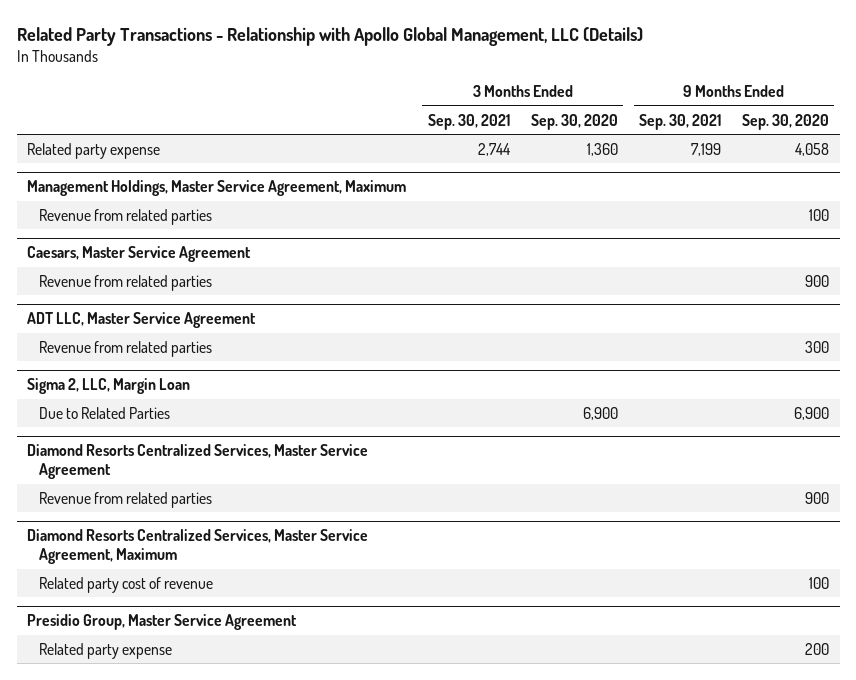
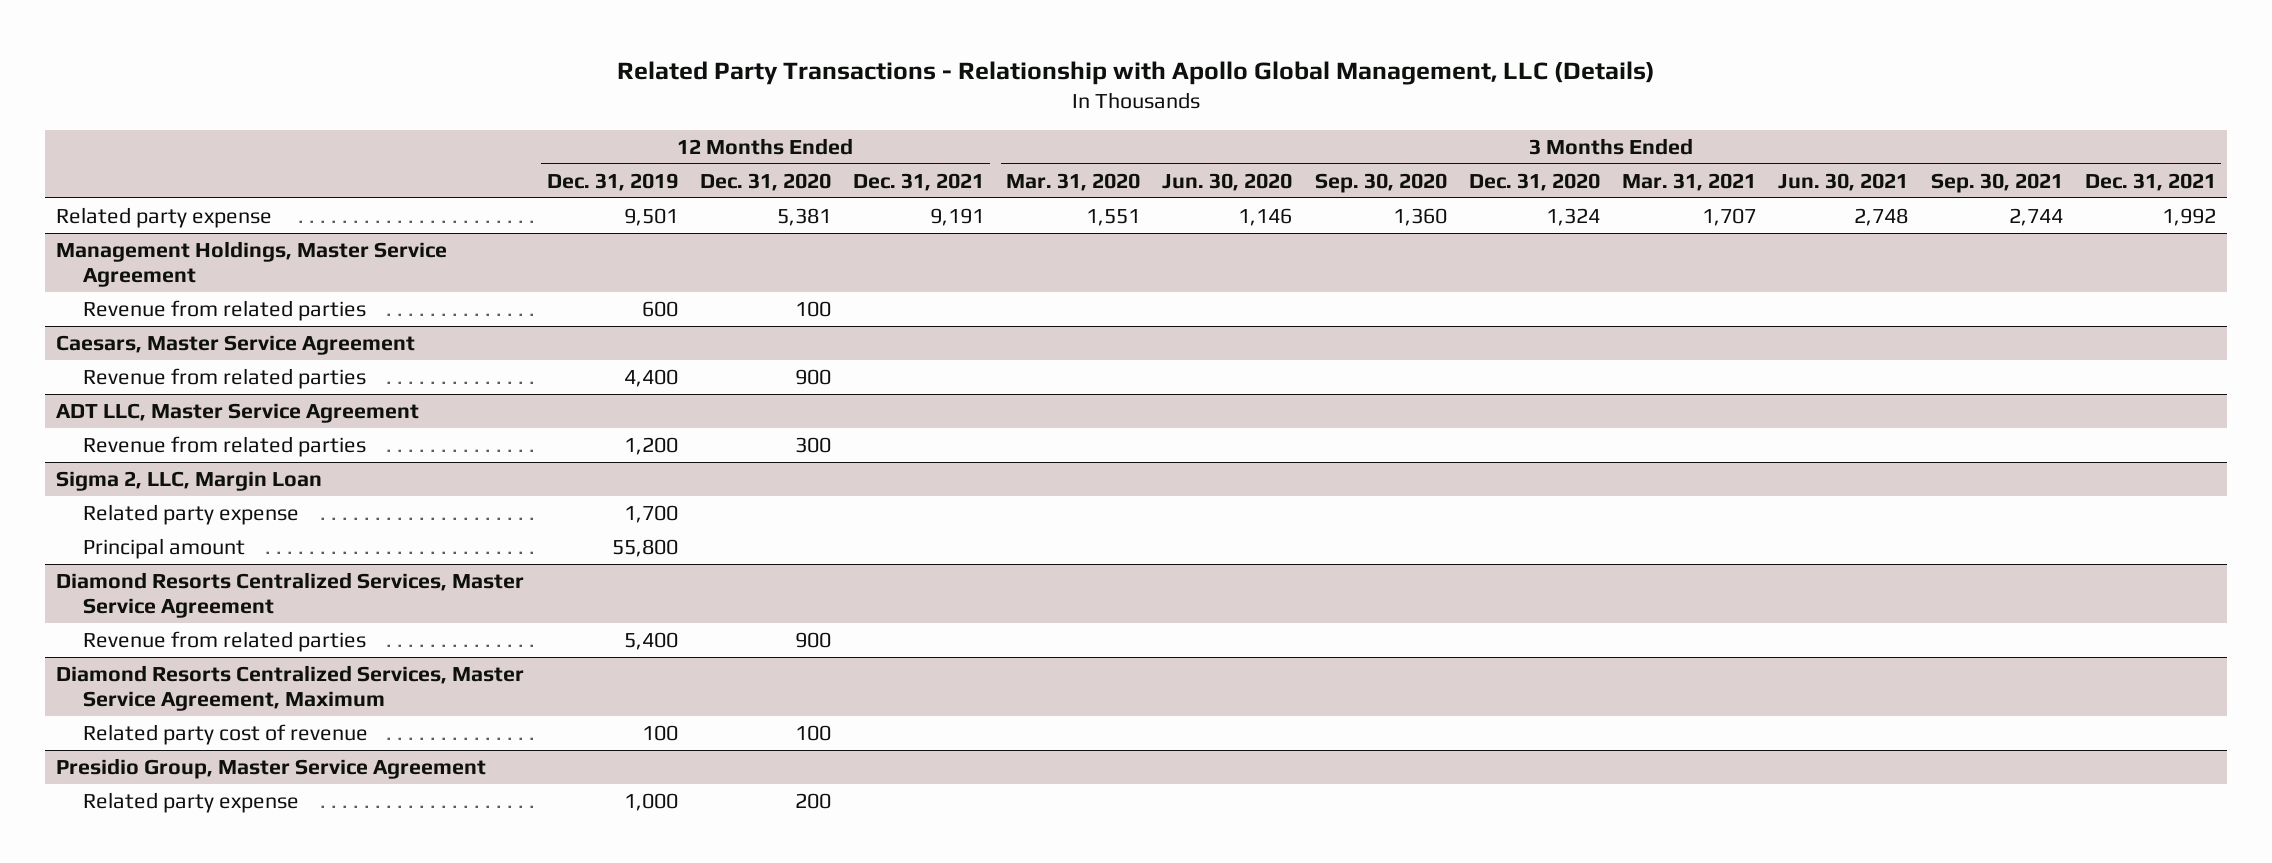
- | 3 Months Ended Sep. 30, 2021 | 3 Months Ended Sep. 30, 2020 | 9 Months Ended Sep. 30, 2021 | 9 Months Ended Sep. 30, 2020
+ | 12 Months Ended Dec. 31, 2019 | 12 Months Ended Dec. 31, 2020 | 12 Months Ended Dec. 31, 2021 | 3 Months Ended Mar. 31, 2020 | 3 Months Ended Jun. 30, 2020 | 3 Months Ended Sep. 30, 2020 | 3 Months Ended Dec. 31, 2020 | 3 Months Ended Mar. 31, 2021 | 3 Months Ended Jun. 30, 2021 | 3 Months Ended Sep. 30, 2021 | 3 Months Ended Dec. 31, 2021
- Management Holdings, Master Service Agreement, Maximum
+ Management Holdings, Master Service Agreement
@ Sigma 2, LLC, Margin Loan
- Due to Related Parties | | 6,900 | | 6,900
+ Related party expense | 1,700 | | | | | | | | | |
+ Principal amount | 55,800 | | | | | | | | | |

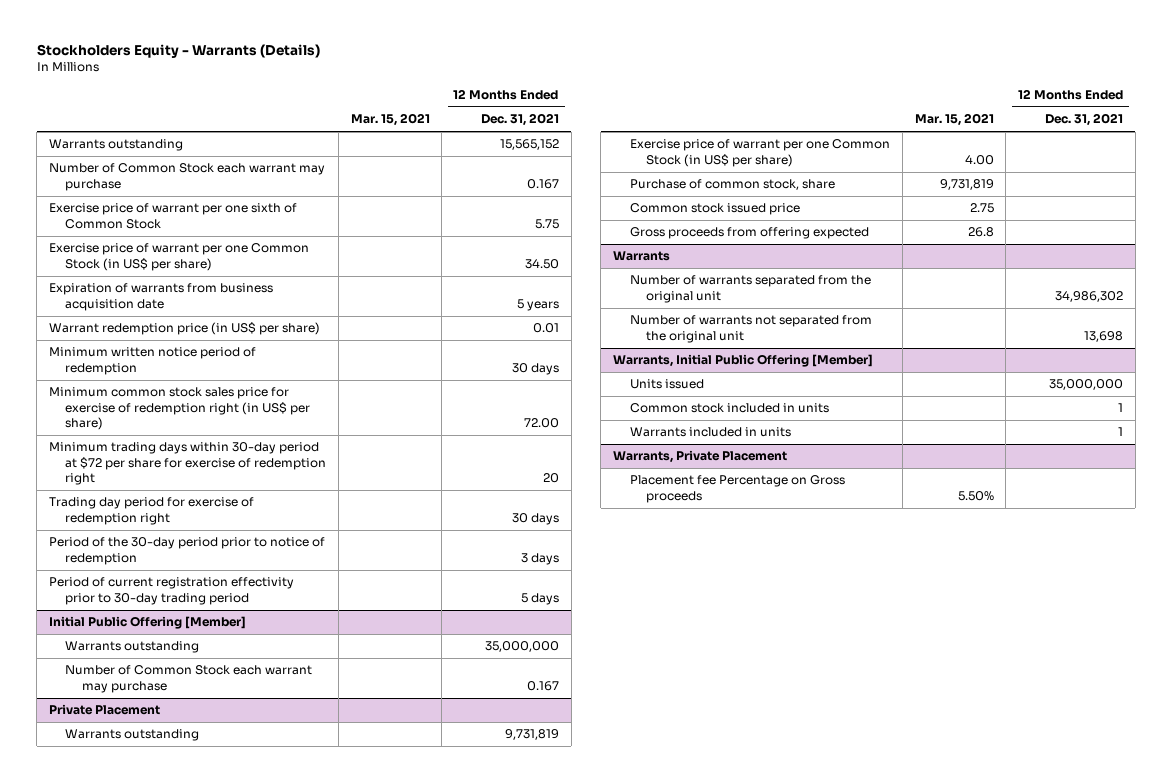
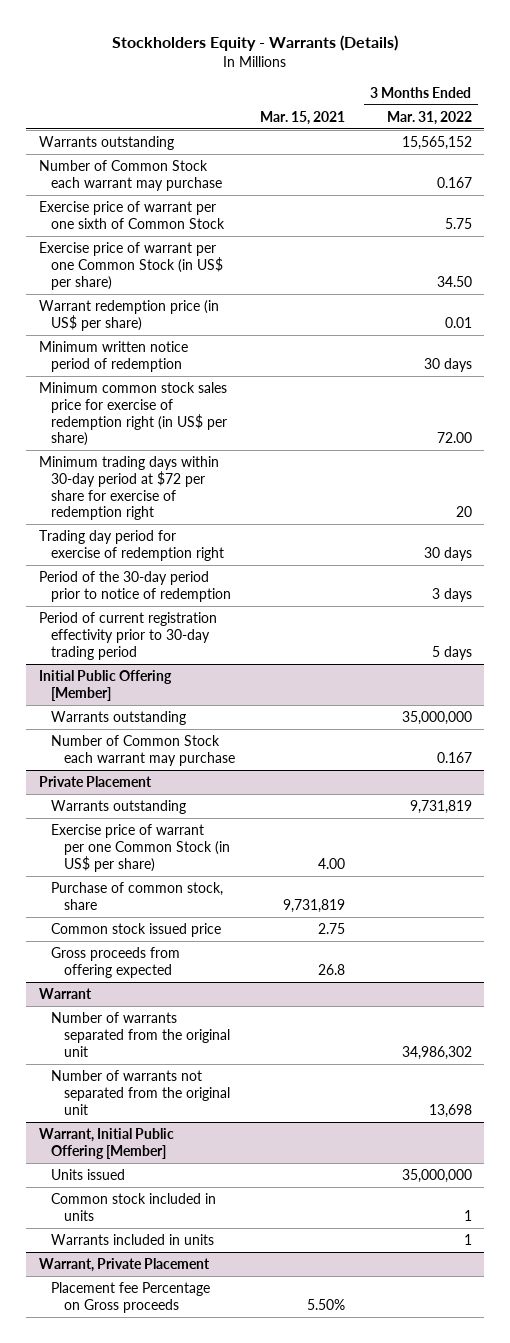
- | Mar. 15, 2021 | 12 Months Ended Dec. 31, 2021
+ | Mar. 15, 2021 | 3 Months Ended Mar. 31, 2022
- Expiration of warrants from business acquisition date | | 5 years
- Warrants
+ Warrant
- Warrants, Initial Public Offering [Member]
+ Warrant, Initial Public Offering [Member]
- Warrants, Private Placement
+ Warrant, Private Placement

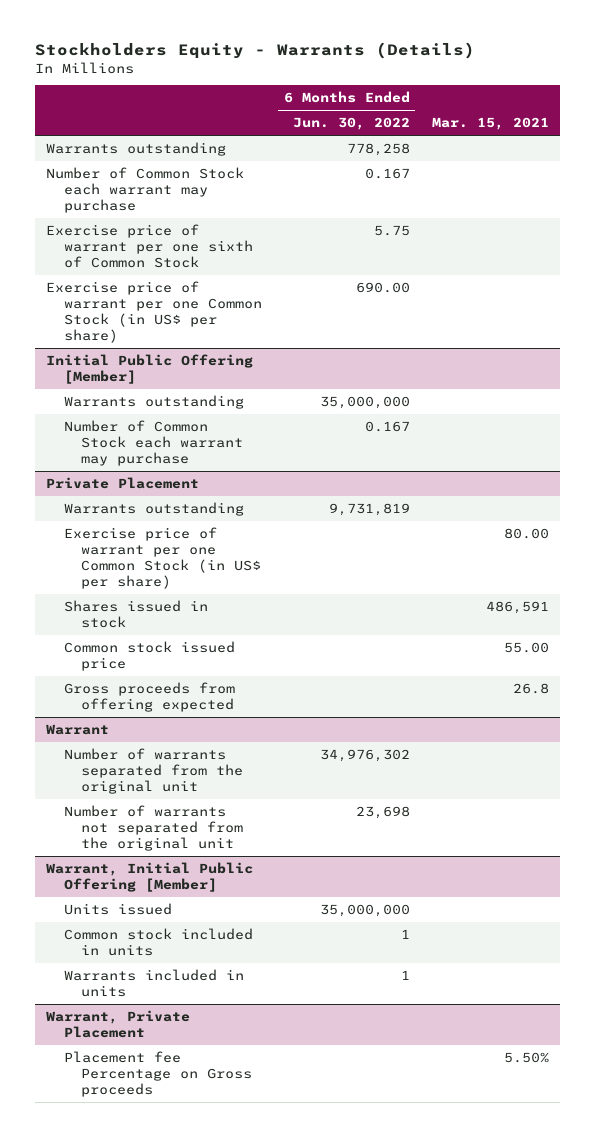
- | Mar. 15, 2021 | 3 Months Ended Mar. 31, 2022
+ | 6 Months Ended Jun. 30, 2022 | Mar. 15, 2021
- Warrant redemption price (in US$ per share) | | 0.01
- Minimum written notice period of redemption | | 30 days
- Minimum common stock sales price for exercise of redemption right (in US$ per share) | | 72.00
- Minimum trading days within 30-day period at $72 per share for exercise of redemption right | | 20
- Trading day period for exercise of redemption right | | 30 days
- Period of the 30-day period prior to notice of redemption | | 3 days
- Period of current registration effectivity prior to 30-day trading period | | 5 days
@ Private Placement
- Exercise price of warrant per one Common Stock (in US$ per share) | 4.00 |
- Purchase of common stock, share | 9,731,819 |
- Common stock issued price | 2.75 |
+ Exercise price of warrant per one Common Stock (in US$ per share) | | 80.00
+ Shares issued in stock | | 486,591
+ Common stock issued price | | 55.00

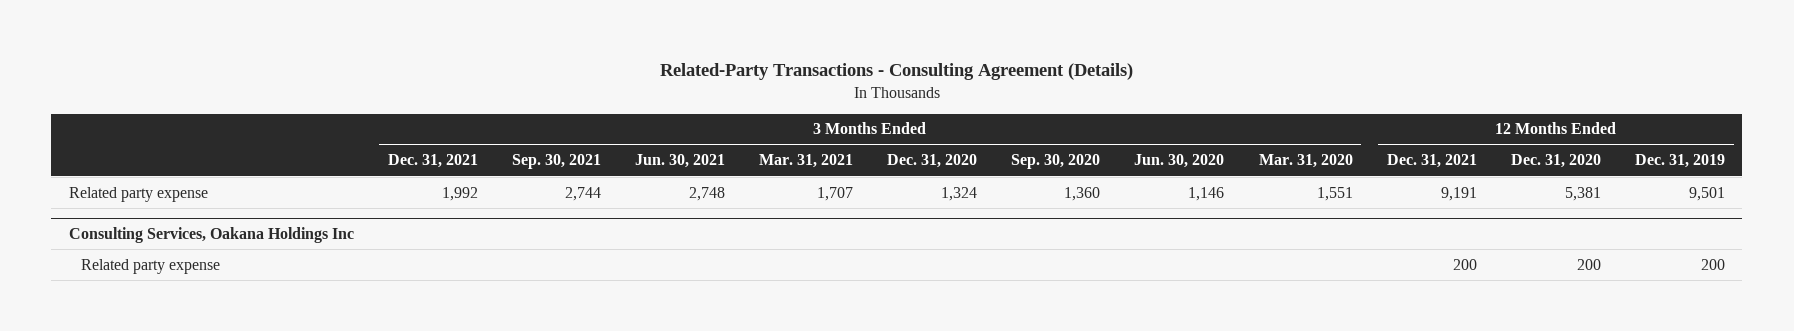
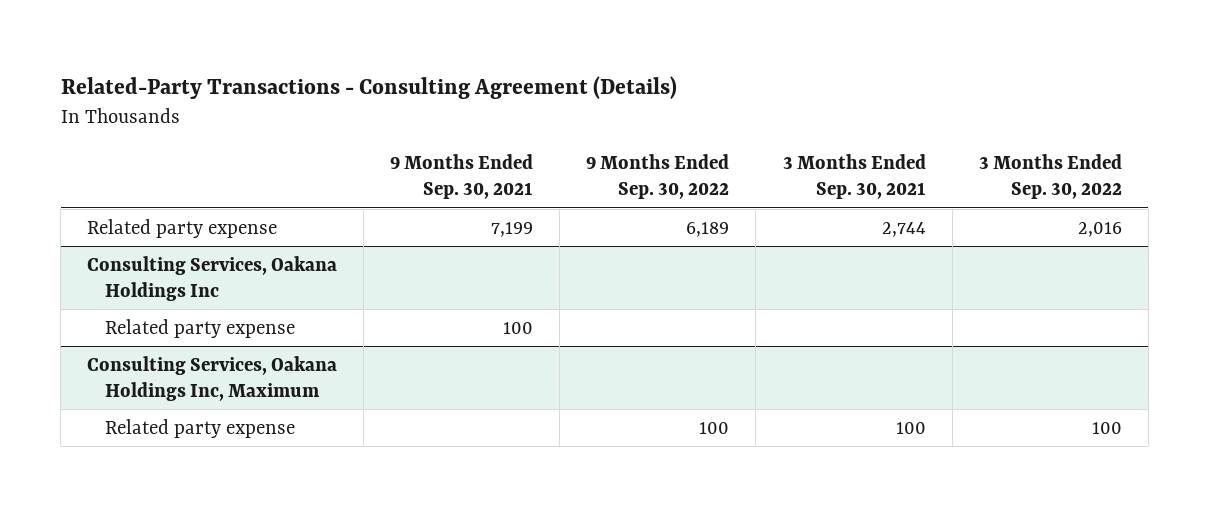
- | 3 Months Ended Dec. 31, 2021 | 3 Months Ended Sep. 30, 2021 | 3 Months Ended Jun. 30, 2021 | 3 Months Ended Mar. 31, 2021 | 3 Months Ended Dec. 31, 2020 | 3 Months Ended Sep. 30, 2020 | 3 Months Ended Jun. 30, 2020 | 3 Months Ended Mar. 31, 2020 | 12 Months Ended Dec. 31, 2021 | 12 Months Ended Dec. 31, 2020 | 12 Months Ended Dec. 31, 2019
+ | 9 Months Ended Sep. 30, 2021 | 9 Months Ended Sep. 30, 2022 | 3 Months Ended Sep. 30, 2021 | 3 Months Ended Sep. 30, 2022
+ Consulting Services, Oakana Holdings Inc, Maximum
+ Related party expense | | 100 | 100 | 100

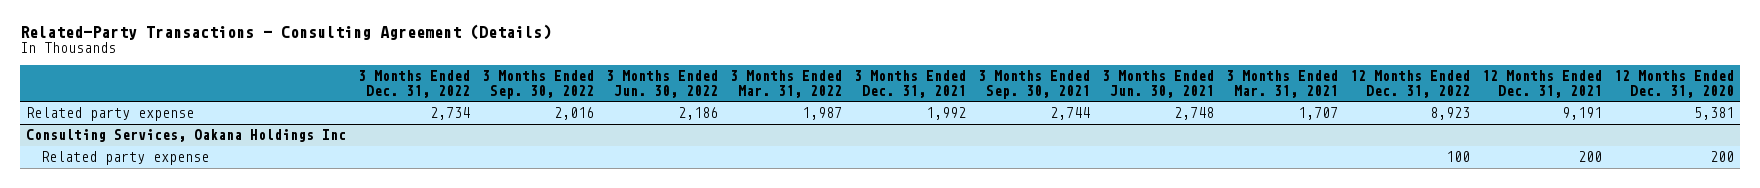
- | 9 Months Ended Sep. 30, 2021 | 9 Months Ended Sep. 30, 2022 | 3 Months Ended Sep. 30, 2021 | 3 Months Ended Sep. 30, 2022
+ | 3 Months Ended Dec. 31, 2022 | 3 Months Ended Sep. 30, 2022 | 3 Months Ended Jun. 30, 2022 | 3 Months Ended Mar. 31, 2022 | 3 Months Ended Dec. 31, 2021 | 3 Months Ended Sep. 30, 2021 | 3 Months Ended Jun. 30, 2021 | 3 Months Ended Mar. 31, 2021 | 12 Months Ended Dec. 31, 2022 | 12 Months Ended Dec. 31, 2021 | 12 Months Ended Dec. 31, 2020
- Consulting Services, Oakana Holdings Inc, Maximum
- Related party expense | | 100 | 100 | 100

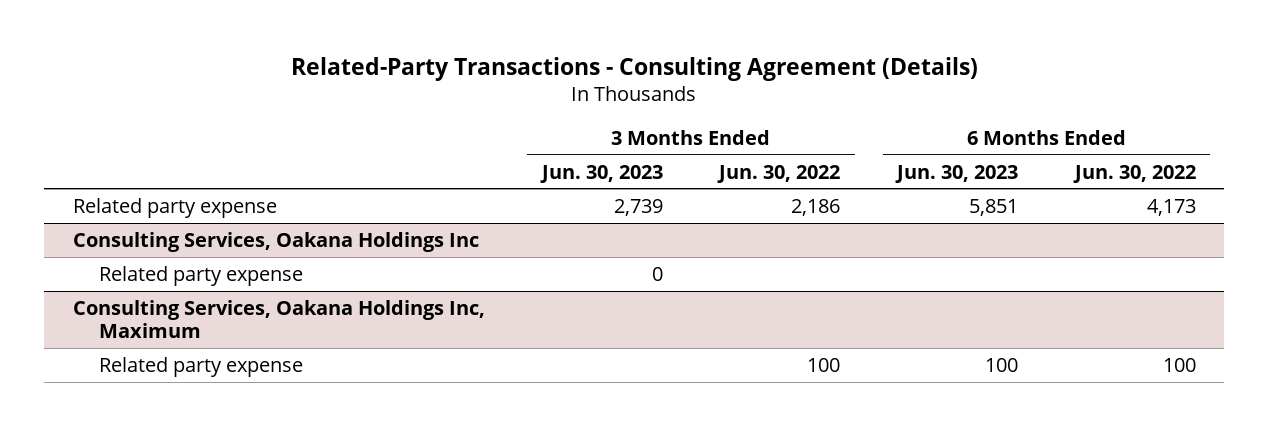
- | 3 Months Ended Dec. 31, 2022 | 3 Months Ended Sep. 30, 2022 | 3 Months Ended Jun. 30, 2022 | 3 Months Ended Mar. 31, 2022 | 3 Months Ended Dec. 31, 2021 | 3 Months Ended Sep. 30, 2021 | 3 Months Ended Jun. 30, 2021 | 3 Months Ended Mar. 31, 2021 | 12 Months Ended Dec. 31, 2022 | 12 Months Ended Dec. 31, 2021 | 12 Months Ended Dec. 31, 2020
+ | 3 Months Ended Jun. 30, 2023 | 3 Months Ended Jun. 30, 2022 | 6 Months Ended Jun. 30, 2023 | 6 Months Ended Jun. 30, 2022
+ Consulting Services, Oakana Holdings Inc, Maximum
+ Related party expense | | 100 | 100 | 100

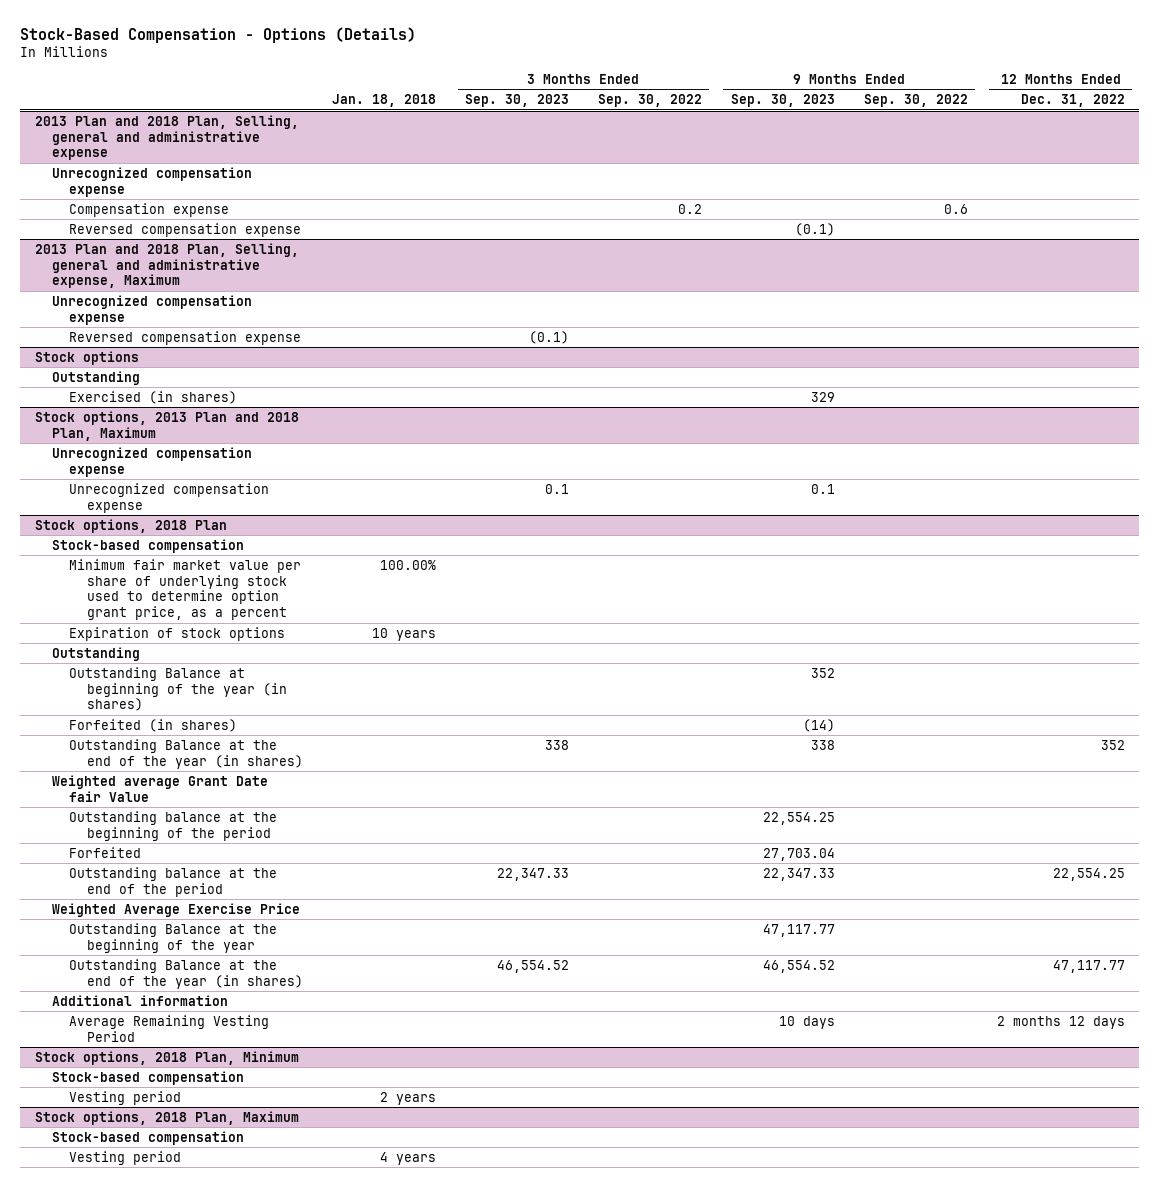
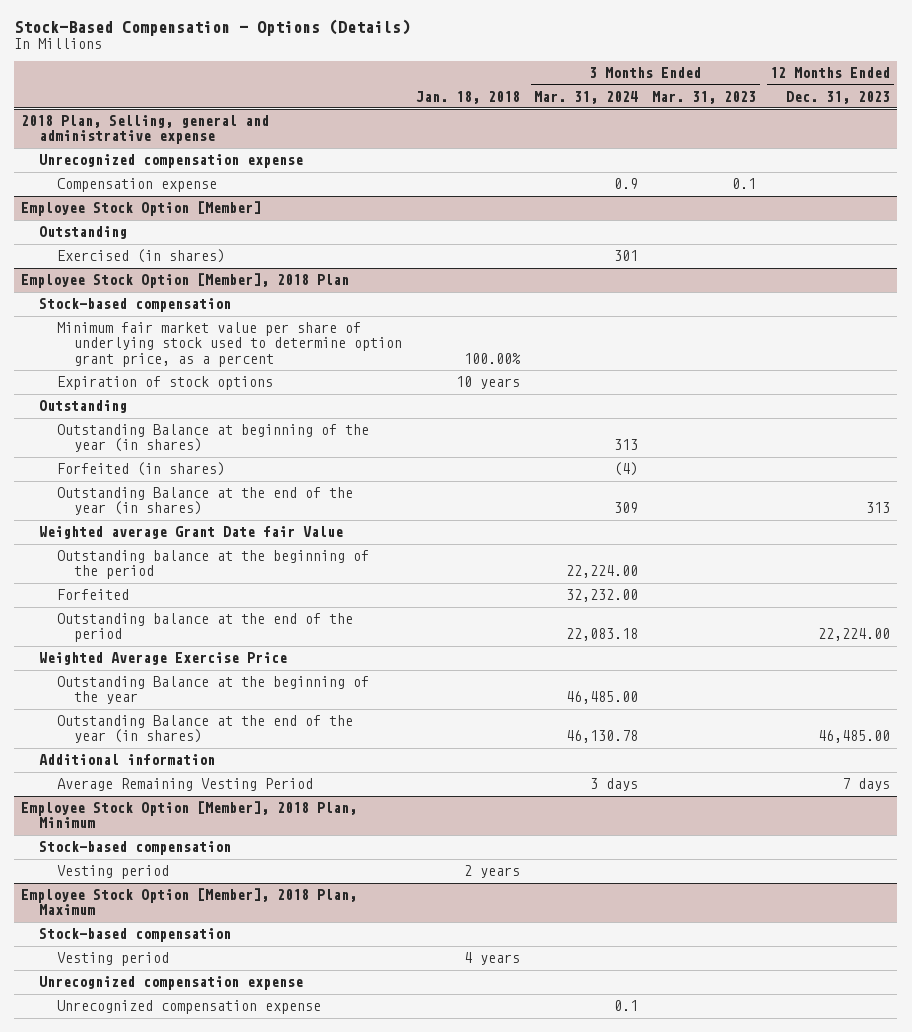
- | Jan. 18, 2018 | 3 Months Ended Sep. 30, 2023 | 3 Months Ended Sep. 30, 2022 | 9 Months Ended Sep. 30, 2023 | 9 Months Ended Sep. 30, 2022 | 12 Months Ended Dec. 31, 2022
+ | Jan. 18, 2018 | 3 Months Ended Mar. 31, 2024 | 3 Months Ended Mar. 31, 2023 | 12 Months Ended Dec. 31, 2023
- 2013 Plan and 2018 Plan, Selling, general and administrative expense
+ 2018 Plan, Selling, general and administrative expense
- Reversed compensation expense | | | | (0.1) | |
- 2013 Plan and 2018 Plan, Selling, general and administrative expense, Maximum
- Unrecognized compensation expense
- Reversed compensation expense | | (0.1) | | | |
- Stock options
+ Employee Stock Option [Member]
- Stock options, 2013 Plan and 2018 Plan, Maximum
- Unrecognized compensation expense
- Unrecognized compensation expense | | 0.1 | | 0.1 | |
- Stock options, 2018 Plan
+ Employee Stock Option [Member], 2018 Plan
- Stock options, 2018 Plan, Minimum
+ Employee Stock Option [Member], 2018 Plan, Minimum
- Stock options, 2018 Plan, Maximum
+ Employee Stock Option [Member], 2018 Plan, Maximum
+ Unrecognized compensation expense
+ Unrecognized compensation expense | | 0.1 | |

